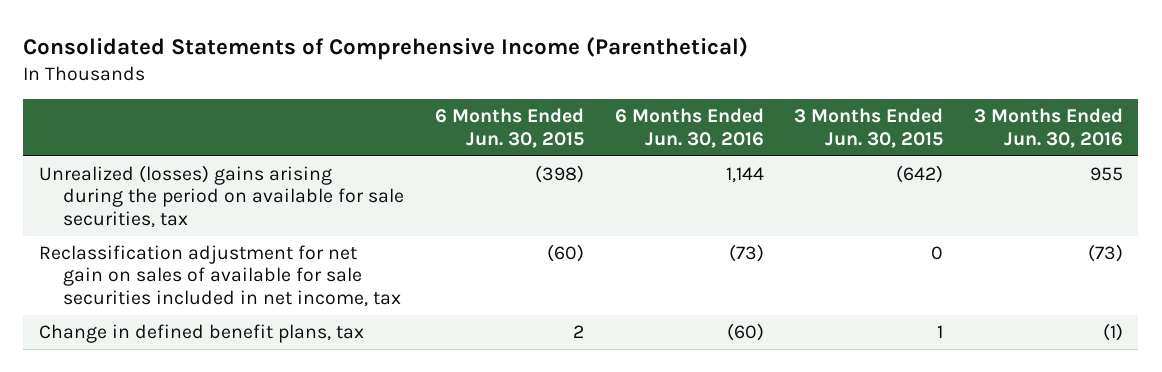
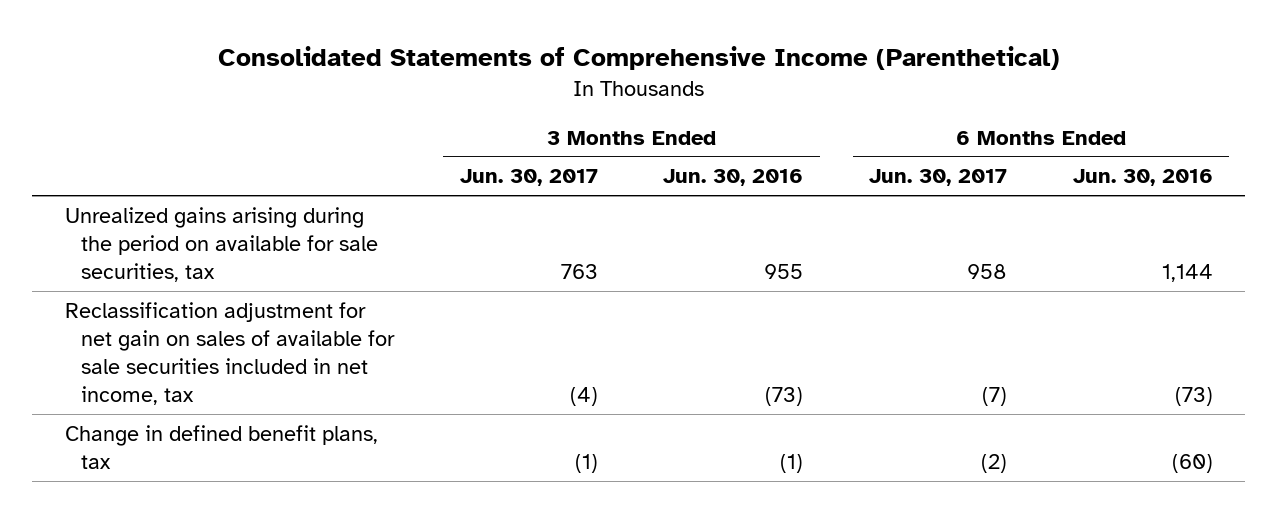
- | 6 Months Ended Jun. 30, 2015 | 6 Months Ended Jun. 30, 2016 | 3 Months Ended Jun. 30, 2015 | 3 Months Ended Jun. 30, 2016
+ | 3 Months Ended Jun. 30, 2017 | 3 Months Ended Jun. 30, 2016 | 6 Months Ended Jun. 30, 2017 | 6 Months Ended Jun. 30, 2016
- Unrealized (losses) gains arising during the period on available for sale securities, tax | (398) | 1,144 | (642) | 955
+ Unrealized gains arising during the period on available for sale securities, tax | 763 | 955 | 958 | 1,144

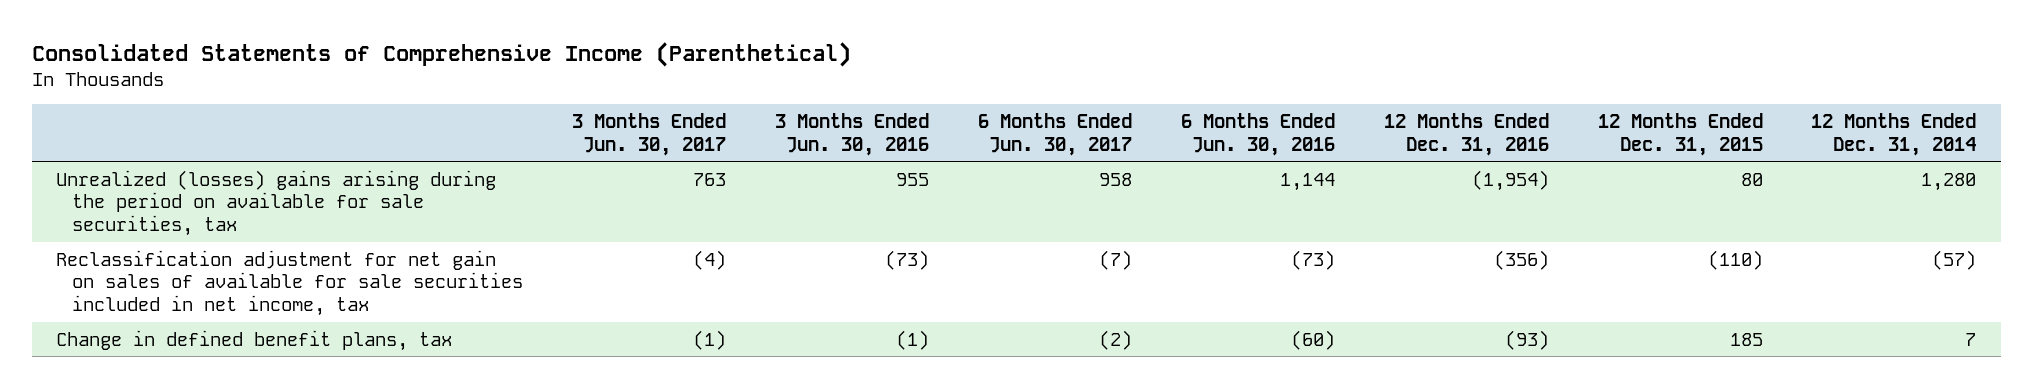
- | 3 Months Ended Jun. 30, 2017 | 3 Months Ended Jun. 30, 2016 | 6 Months Ended Jun. 30, 2017 | 6 Months Ended Jun. 30, 2016
+ | 3 Months Ended Jun. 30, 2017 | 3 Months Ended Jun. 30, 2016 | 6 Months Ended Jun. 30, 2017 | 6 Months Ended Jun. 30, 2016 | 12 Months Ended Dec. 31, 2016 | 12 Months Ended Dec. 31, 2015 | 12 Months Ended Dec. 31, 2014
- Unrealized gains arising during the period on available for sale securities, tax | 763 | 955 | 958 | 1,144
+ Unrealized (losses) gains arising during the period on available for sale securities, tax | 763 | 955 | 958 | 1,144 | (1,954) | 80 | 1,280

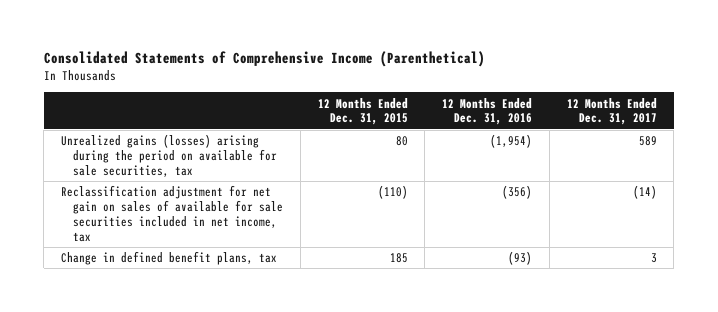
- | 3 Months Ended Jun. 30, 2017 | 3 Months Ended Jun. 30, 2016 | 6 Months Ended Jun. 30, 2017 | 6 Months Ended Jun. 30, 2016 | 12 Months Ended Dec. 31, 2016 | 12 Months Ended Dec. 31, 2015 | 12 Months Ended Dec. 31, 2014
+ | 12 Months Ended Dec. 31, 2015 | 12 Months Ended Dec. 31, 2016 | 12 Months Ended Dec. 31, 2017
- Unrealized (losses) gains arising during the period on available for sale securities, tax | 763 | 955 | 958 | 1,144 | (1,954) | 80 | 1,280
+ Unrealized gains (losses) arising during the period on available for sale securities, tax | 80 | (1,954) | 589

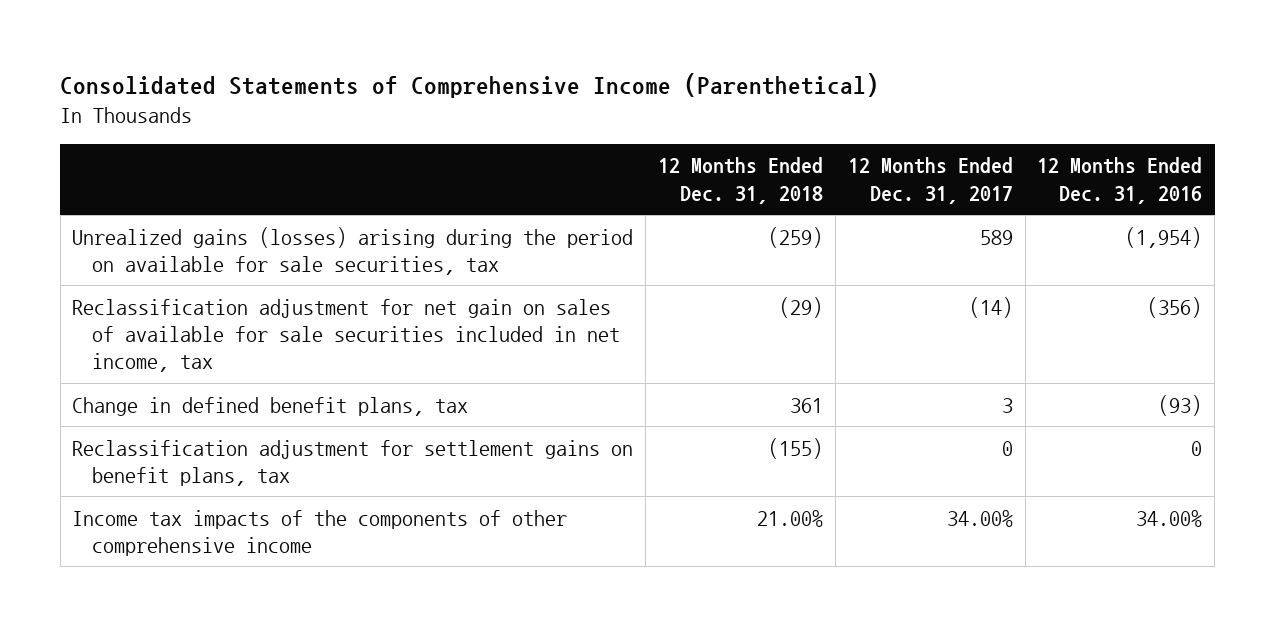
- | 12 Months Ended Dec. 31, 2015 | 12 Months Ended Dec. 31, 2016 | 12 Months Ended Dec. 31, 2017
+ | 12 Months Ended Dec. 31, 2018 | 12 Months Ended Dec. 31, 2017 | 12 Months Ended Dec. 31, 2016
+ Reclassification adjustment for settlement gains on benefit plans, tax | (155) | 0 | 0
+ Income tax impacts of the components of other comprehensive income | 21.00% | 34.00% | 34.00%

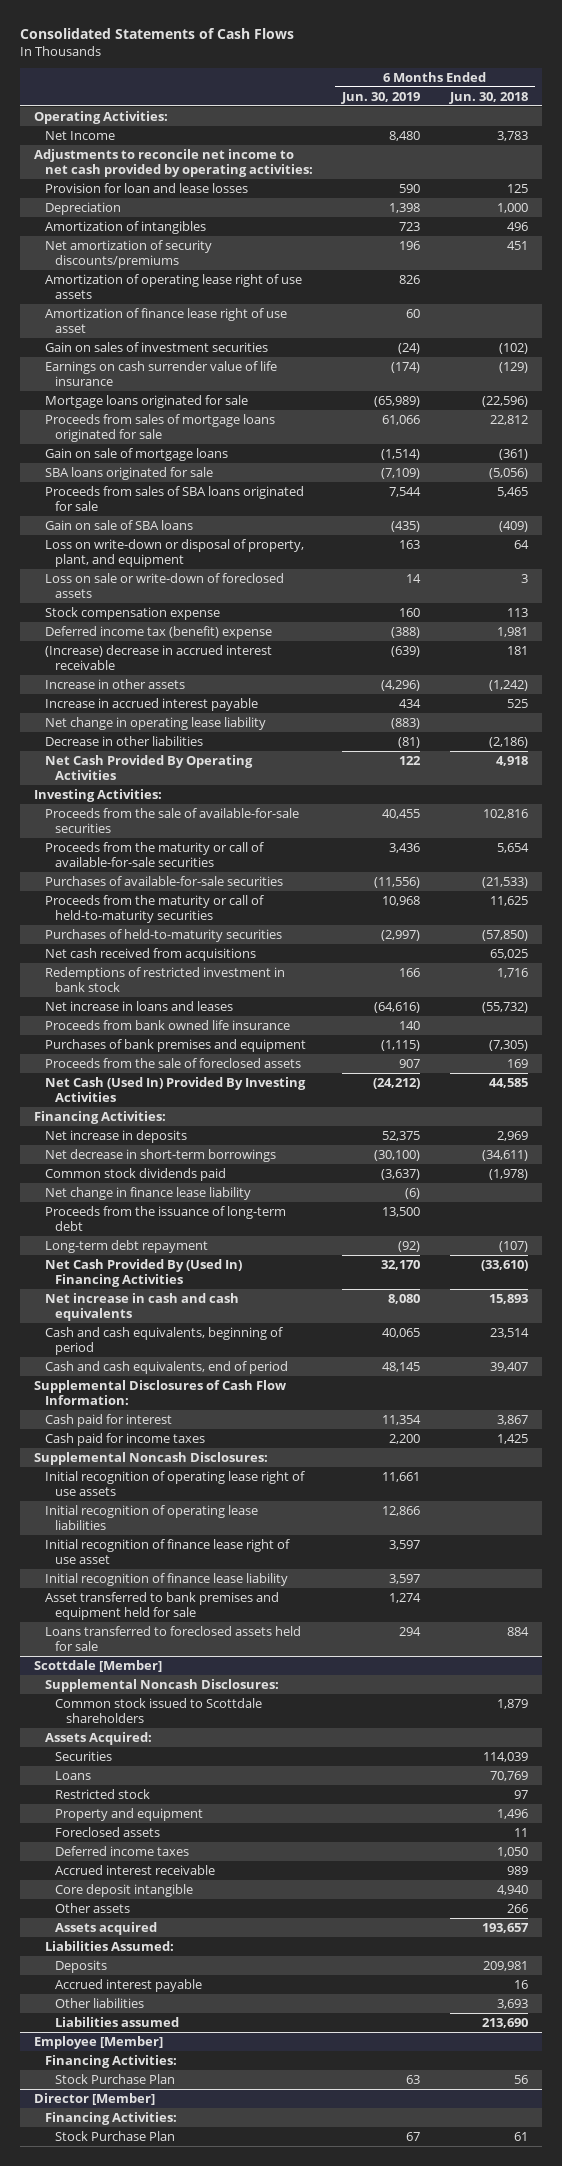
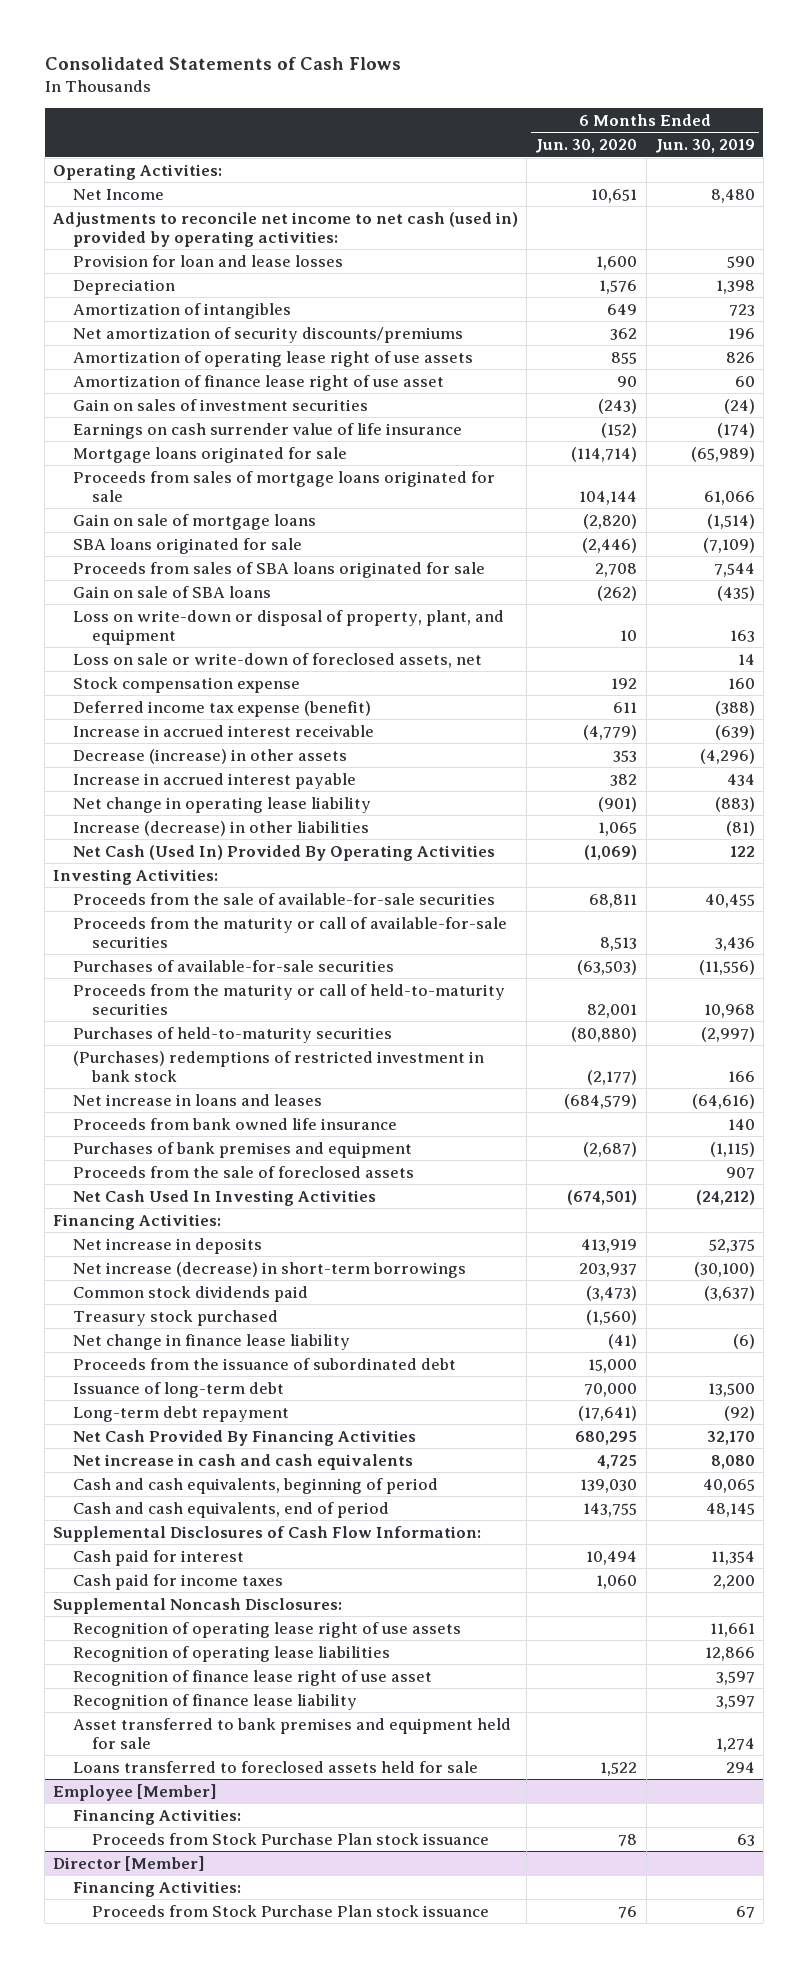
- | 6 Months Ended Jun. 30, 2019 | 6 Months Ended Jun. 30, 2018
+ | 6 Months Ended Jun. 30, 2020 | 6 Months Ended Jun. 30, 2019
- Adjustments to reconcile net income to net cash provided by operating activities:
+ Adjustments to reconcile net income to net cash (used in) provided by operating activities:
- Loss on sale or write-down of foreclosed assets | 14 | 3
+ Loss on sale or write-down of foreclosed assets, net | | 14
- Deferred income tax (benefit) expense | (388) | 1,981
- (Increase) decrease in accrued interest receivable | (639) | 181
- Increase in other assets | (4,296) | (1,242)
+ Deferred income tax expense (benefit) | 611 | (388)
+ Increase in accrued interest receivable | (4,779) | (639)
+ Decrease (increase) in other assets | 353 | (4,296)
- Decrease in other liabilities | (81) | (2,186)
- Net Cash Provided By Operating Activities | 122 | 4,918
+ Increase (decrease) in other liabilities | 1,065 | (81)
+ Net Cash (Used In) Provided By Operating Activities | (1,069) | 122
- Net cash received from acquisitions | | 65,025
- Redemptions of restricted investment in bank stock | 166 | 1,716
+ (Purchases) redemptions of restricted investment in bank stock | (2,177) | 166
- Net Cash (Used In) Provided By Investing Activities | (24,212) | 44,585
+ Net Cash Used In Investing Activities | (674,501) | (24,212)
- Net decrease in short-term borrowings | (30,100) | (34,611)
+ Net increase (decrease) in short-term borrowings | 203,937 | (30,100)
+ Treasury stock purchased | (1,560) |
- Proceeds from the issuance of long-term debt | 13,500 |
+ Proceeds from the issuance of subordinated debt | 15,000 |
+ Issuance of long-term debt | 70,000 | 13,500
- Net Cash Provided By (Used In) Financing Activities | 32,170 | (33,610)
+ Net Cash Provided By Financing Activities | 680,295 | 32,170
- Initial recognition of operating lease right of use assets | 11,661 |
- Initial recognition of operating lease liabilities | 12,866 |
- Initial recognition of finance lease right of use asset | 3,597 |
- Initial recognition of finance lease liability | 3,597 |
+ Recognition of operating lease right of use assets | | 11,661
+ Recognition of operating lease liabilities | | 12,866
+ Recognition of finance lease right of use asset | | 3,597
+ Recognition of finance lease liability | | 3,597
- Scottdale [Member]
- Supplemental Noncash Disclosures:
- Common stock issued to Scottdale shareholders | | 1,879
- Assets Acquired:
- Securities | | 114,039
- Loans | | 70,769
- Restricted stock | | 97
- Property and equipment | | 1,496
- Foreclosed assets | | 11
- Deferred income taxes | | 1,050
- Accrued interest receivable | | 989
- Core deposit intangible | | 4,940
- Other assets | | 266
- Assets acquired | | 193,657
- Liabilities Assumed:
- Deposits | | 209,981
- Accrued interest payable | | 16
- Other liabilities | | 3,693
- Liabilities assumed | | 213,690
@ Employee [Member]
- Stock Purchase Plan | 63 | 56
+ Proceeds from Stock Purchase Plan stock issuance | 78 | 63
@ Director [Member]
- Stock Purchase Plan | 67 | 61
+ Proceeds from Stock Purchase Plan stock issuance | 76 | 67

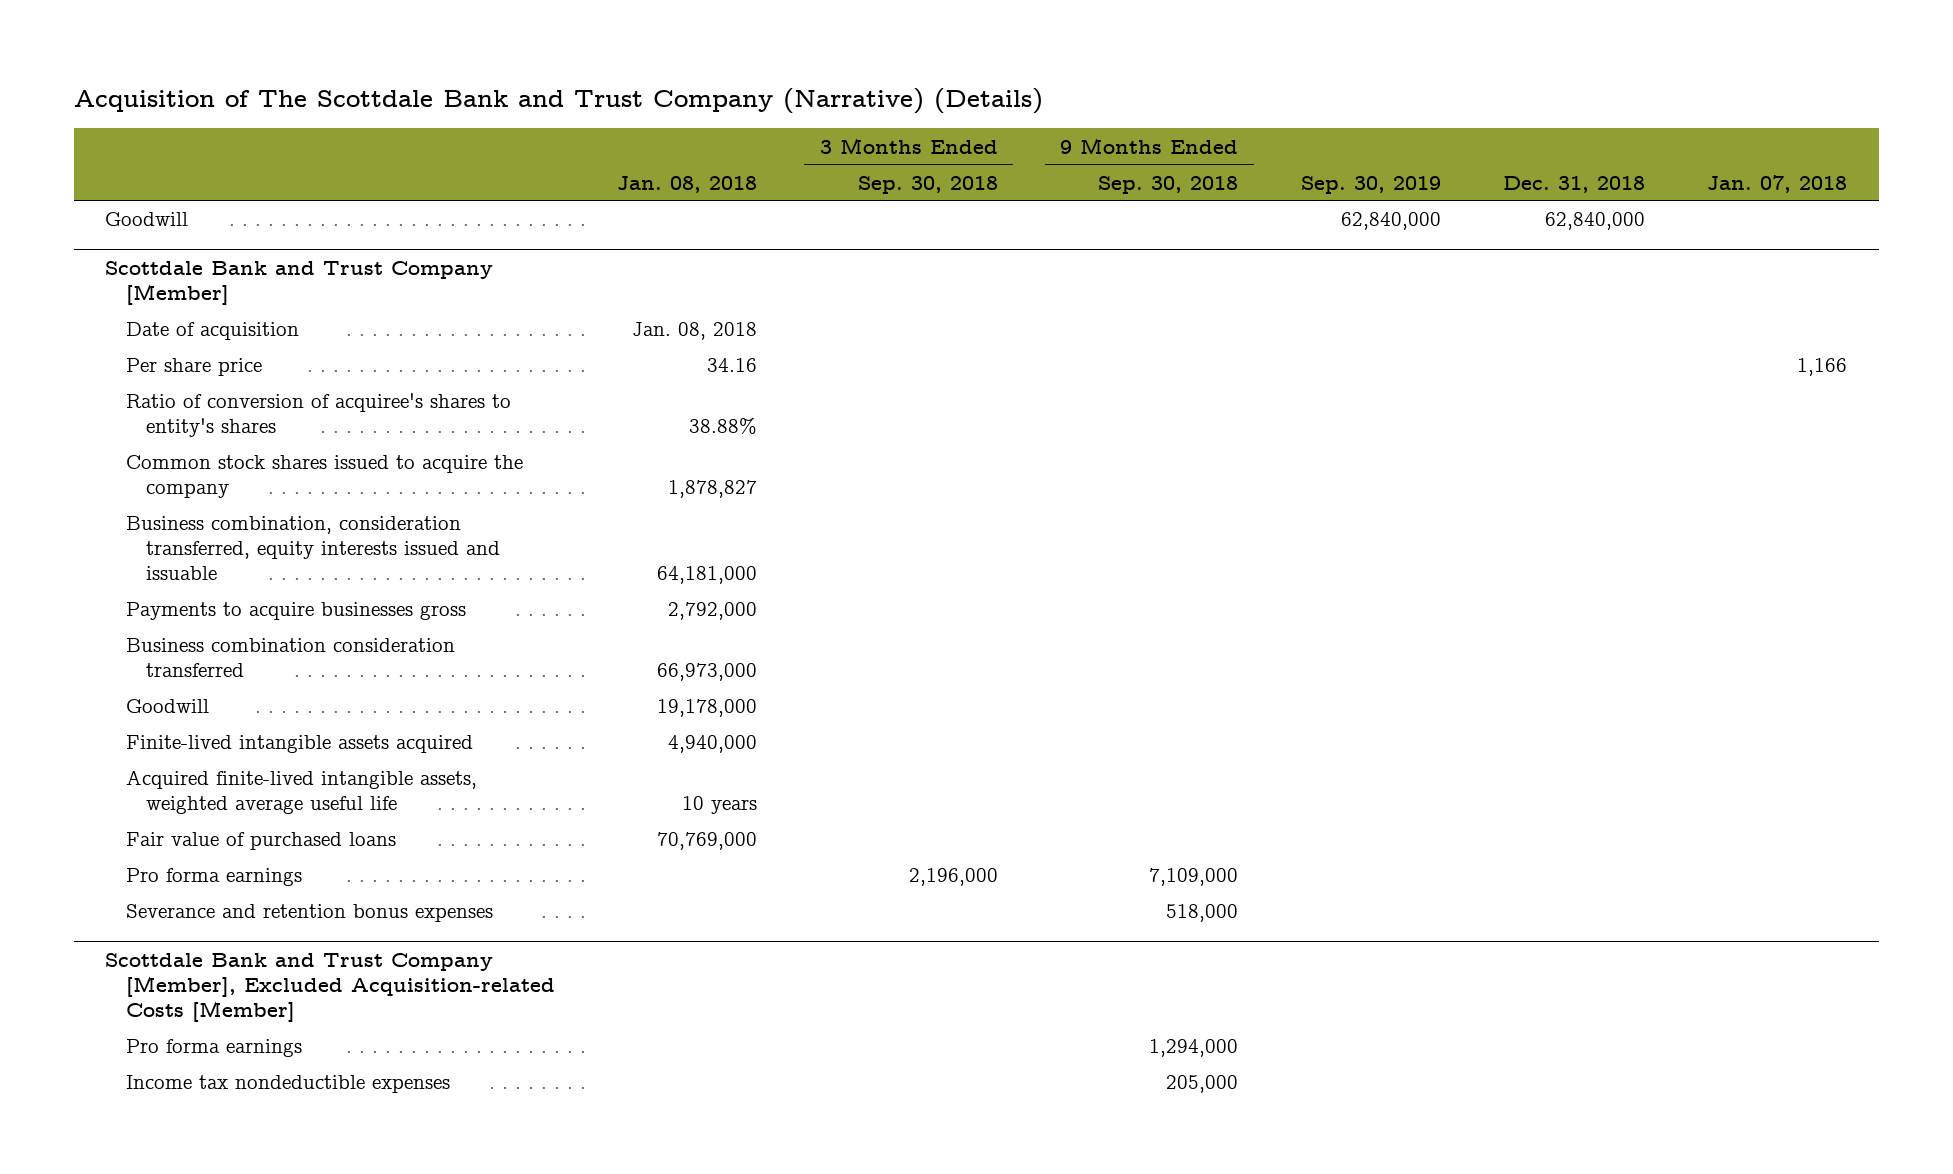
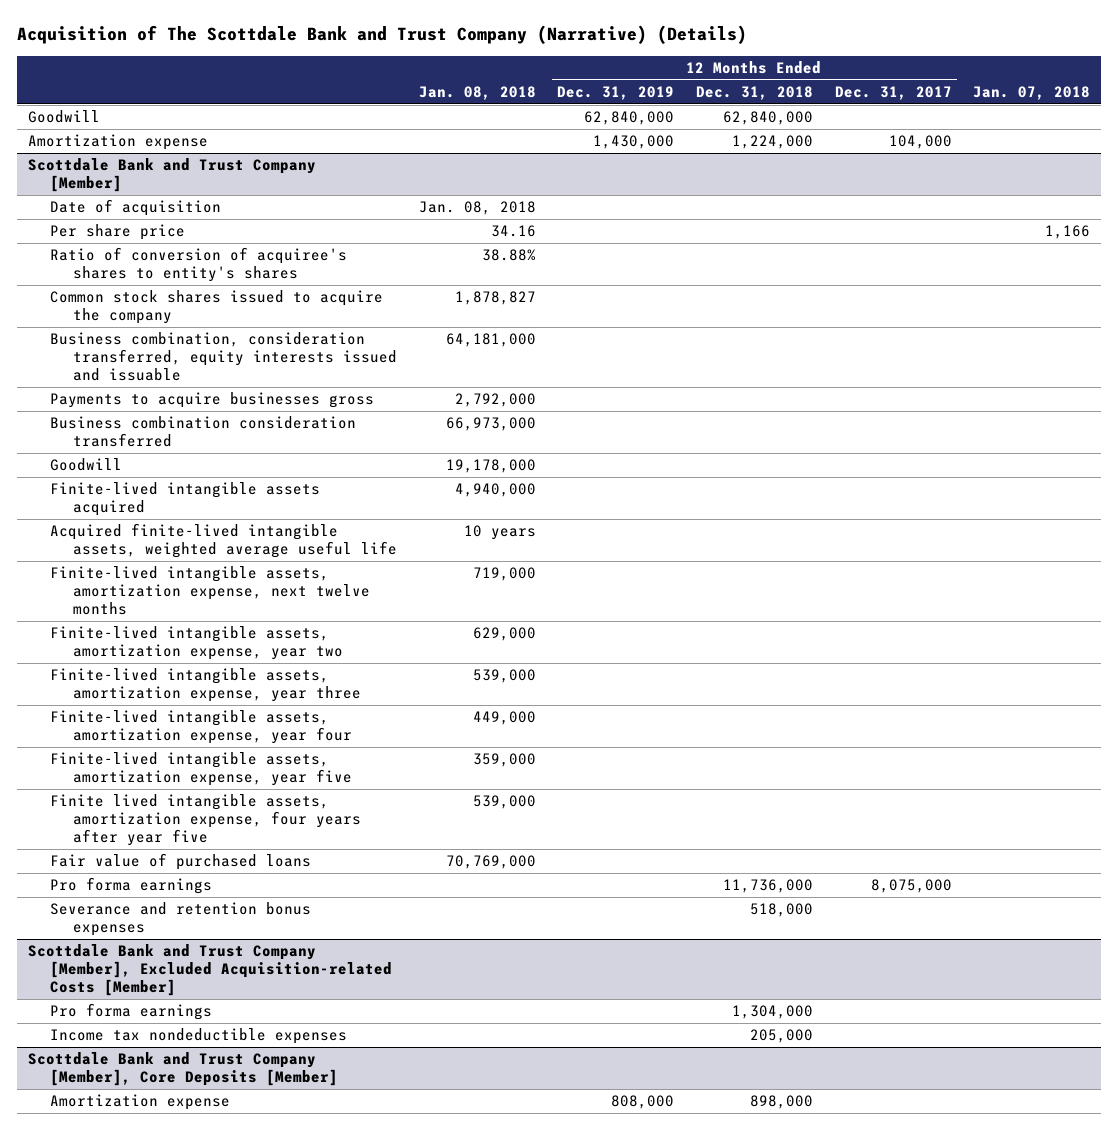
- | Jan. 08, 2018 | 3 Months Ended Sep. 30, 2018 | 9 Months Ended Sep. 30, 2018 | Sep. 30, 2019 | Dec. 31, 2018 | Jan. 07, 2018
+ | Jan. 08, 2018 | 12 Months Ended Dec. 31, 2019 | 12 Months Ended Dec. 31, 2018 | 12 Months Ended Dec. 31, 2017 | Jan. 07, 2018
+ Amortization expense | | 1,430,000 | 1,224,000 | 104,000 |
@ Scottdale Bank and Trust Company [Member]
+ Finite-lived intangible assets, amortization expense, next twelve months | 719,000 | | | |
+ Finite-lived intangible assets, amortization expense, year two | 629,000 | | | |
+ Finite-lived intangible assets, amortization expense, year three | 539,000 | | | |
+ Finite-lived intangible assets, amortization expense, year four | 449,000 | | | |
+ Finite-lived intangible assets, amortization expense, year five | 359,000 | | | |
+ Finite lived intangible assets, amortization expense, four years after year five | 539,000 | | | |
+ Scottdale Bank and Trust Company [Member], Core Deposits [Member]
+ Amortization expense | | 808,000 | 898,000 | |

